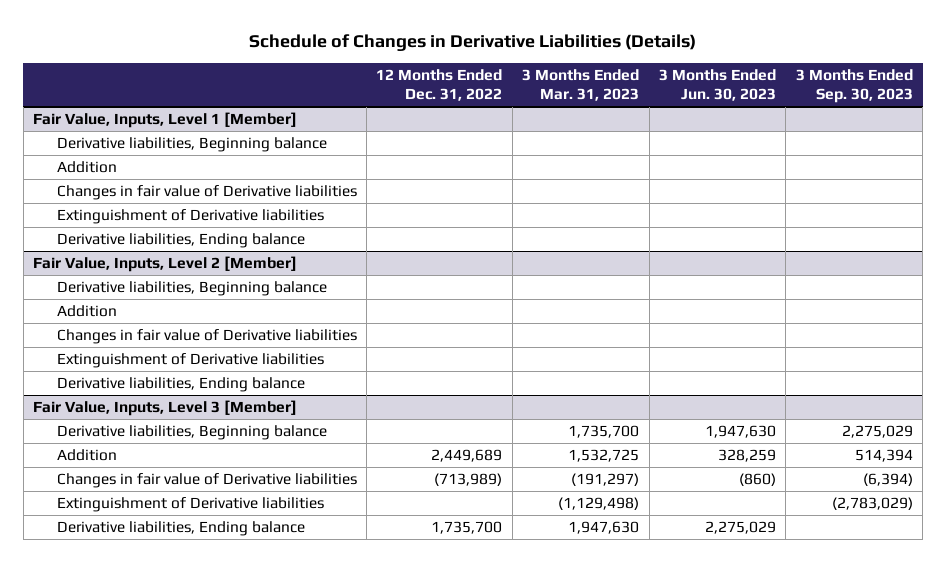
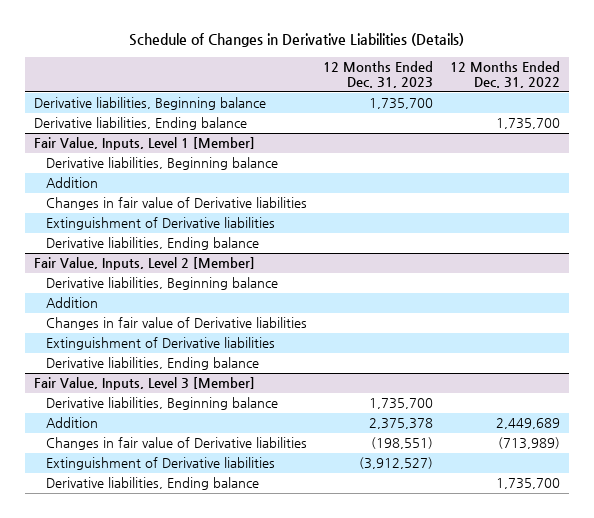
- | 12 Months Ended Dec. 31, 2022 | 3 Months Ended Mar. 31, 2023 | 3 Months Ended Jun. 30, 2023 | 3 Months Ended Sep. 30, 2023
+ | 12 Months Ended Dec. 31, 2023 | 12 Months Ended Dec. 31, 2022
+ Derivative liabilities, Beginning balance | 1,735,700 |
+ Derivative liabilities, Ending balance | | 1,735,700

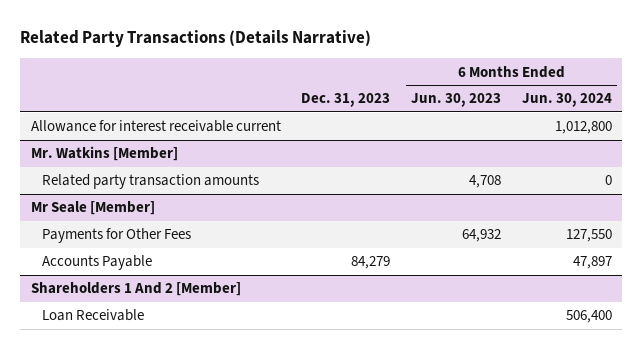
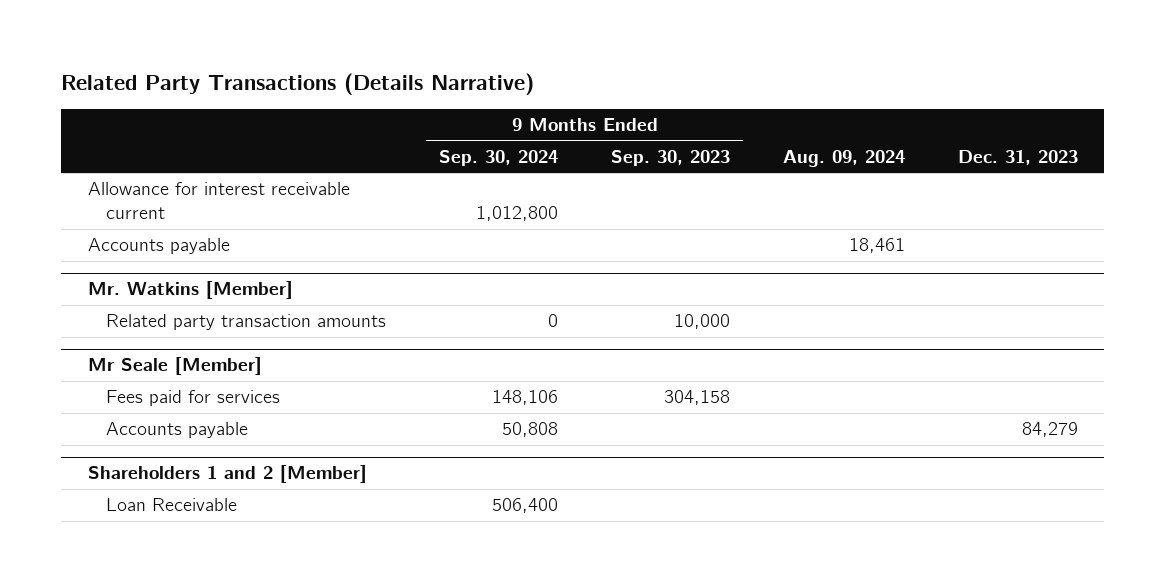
- | Dec. 31, 2023 | 6 Months Ended Jun. 30, 2023 | 6 Months Ended Jun. 30, 2024
+ | 9 Months Ended Sep. 30, 2024 | 9 Months Ended Sep. 30, 2023 | Aug. 09, 2024 | Dec. 31, 2023
+ Accounts payable | | | 18,461 |
@ Mr Seale [Member]
- Payments for Other Fees | | 64,932 | 127,550
- Accounts Payable | 84,279 | | 47,897
- Shareholders 1 And 2 [Member]
@ Mr Seale [Member]
+ Fees paid for services | 148,106 | 304,158 | |
+ Accounts payable | 50,808 | | | 84,279
+ Shareholders 1 and 2 [Member]

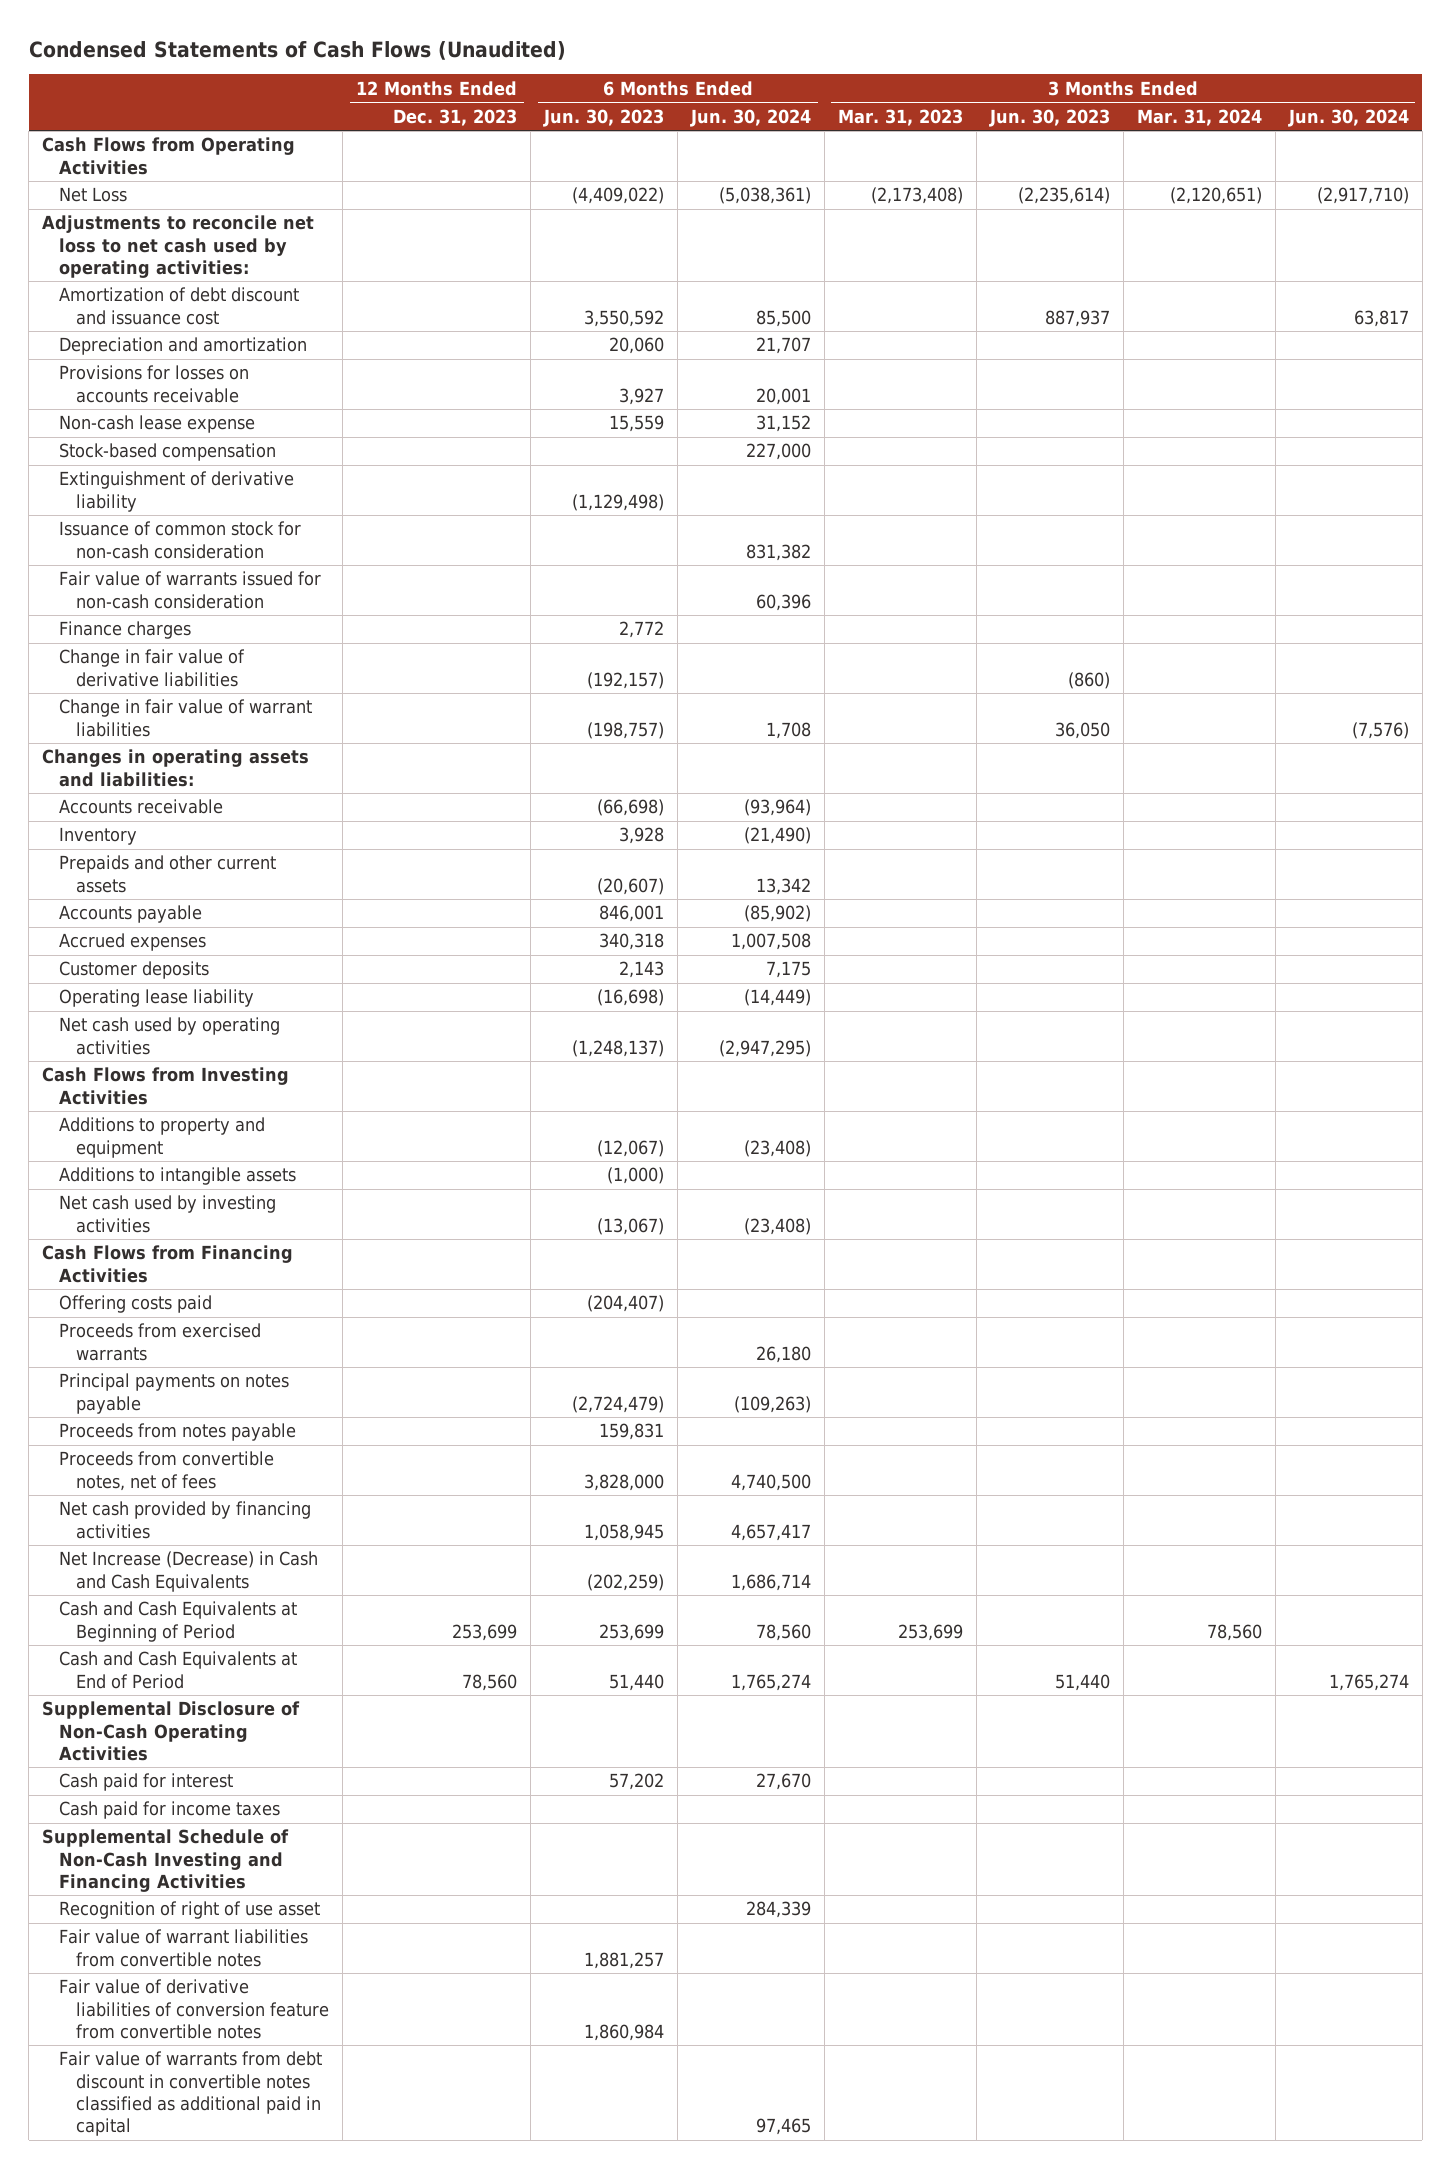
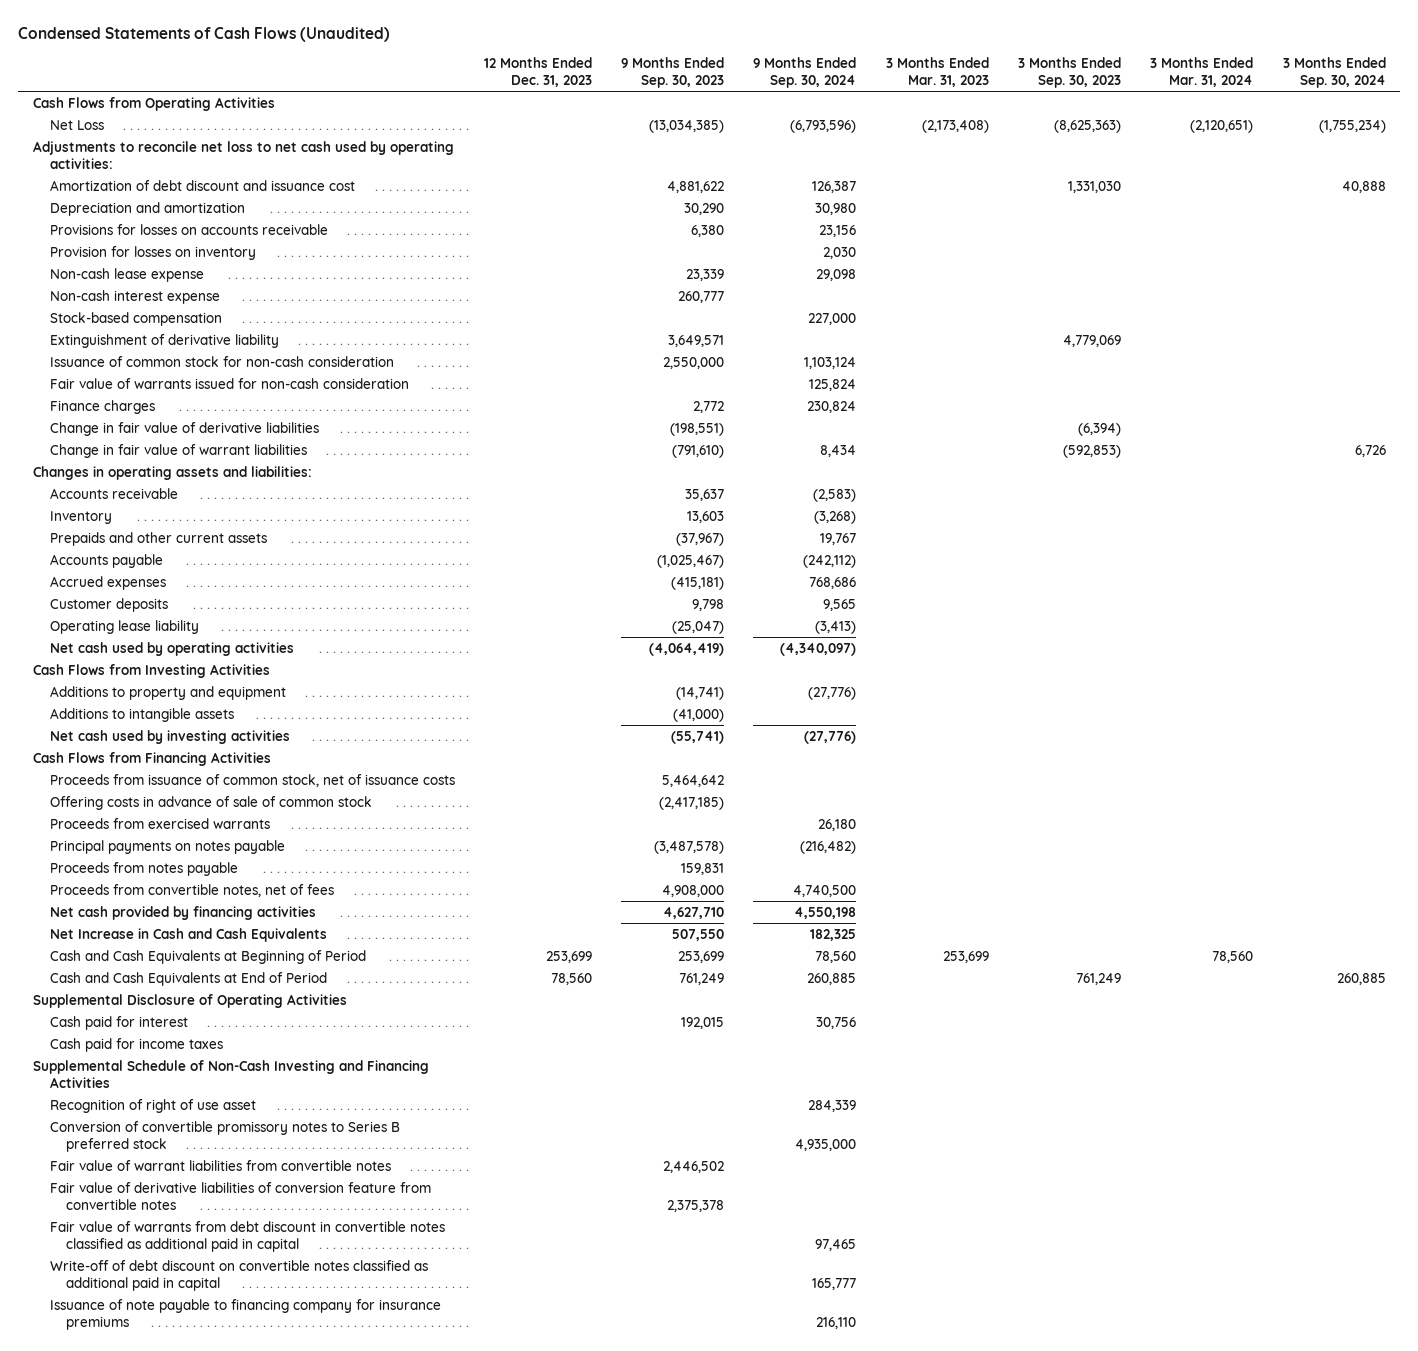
- | 12 Months Ended Dec. 31, 2023 | 6 Months Ended Jun. 30, 2023 | 6 Months Ended Jun. 30, 2024 | 3 Months Ended Mar. 31, 2023 | 3 Months Ended Jun. 30, 2023 | 3 Months Ended Mar. 31, 2024 | 3 Months Ended Jun. 30, 2024
+ | 12 Months Ended Dec. 31, 2023 | 9 Months Ended Sep. 30, 2023 | 9 Months Ended Sep. 30, 2024 | 3 Months Ended Mar. 31, 2023 | 3 Months Ended Sep. 30, 2023 | 3 Months Ended Mar. 31, 2024 | 3 Months Ended Sep. 30, 2024
+ Provision for losses on inventory | | | 2,030 | | | |
+ Non-cash interest expense | | 260,777 | | | | |
- Offering costs paid | | (204,407) | | | | |
+ Proceeds from issuance of common stock, net of issuance costs | | 5,464,642 | | | | |
+ Offering costs in advance of sale of common stock | | (2,417,185) | | | | |
- Net Increase (Decrease) in Cash and Cash Equivalents | | (202,259) | 1,686,714 | | | |
+ Net Increase in Cash and Cash Equivalents | | 507,550 | 182,325 | | | |
- Supplemental Disclosure of Non-Cash Operating Activities
+ Supplemental Disclosure of Operating Activities
+ Conversion of convertible promissory notes to Series B preferred stock | | | 4,935,000 | | | |
+ Write-off of debt discount on convertible notes classified as additional paid in capital | | | 165,777 | | | |
+ Issuance of note payable to financing company for insurance premiums | | | 216,110 | | | |

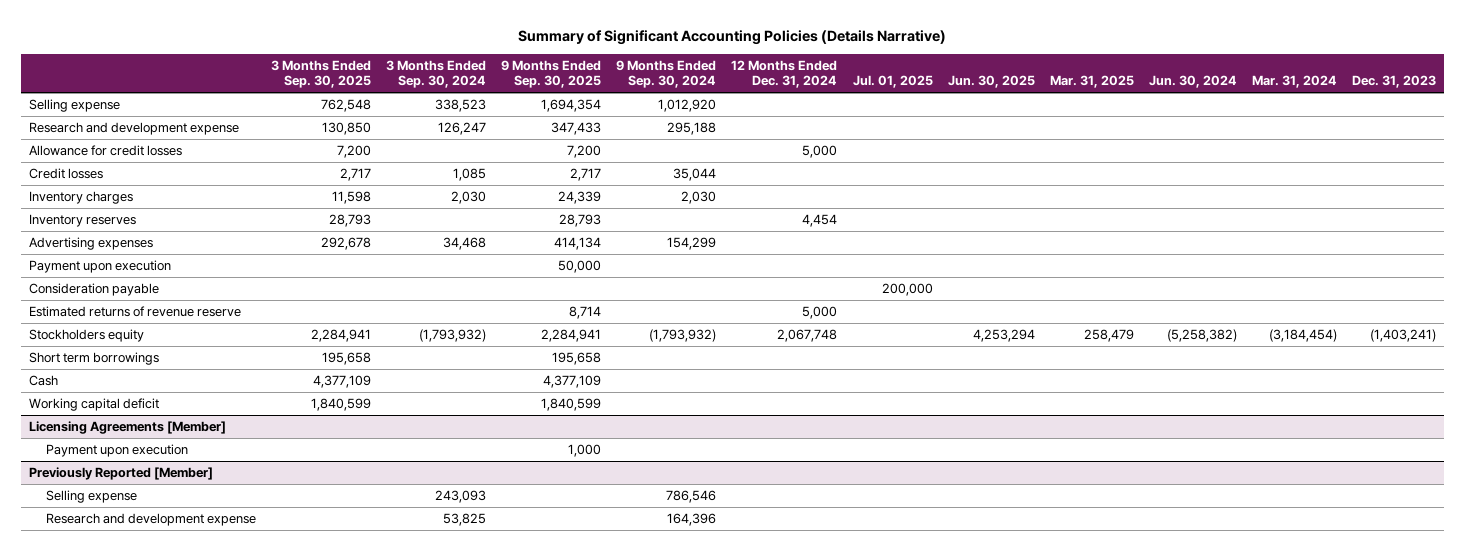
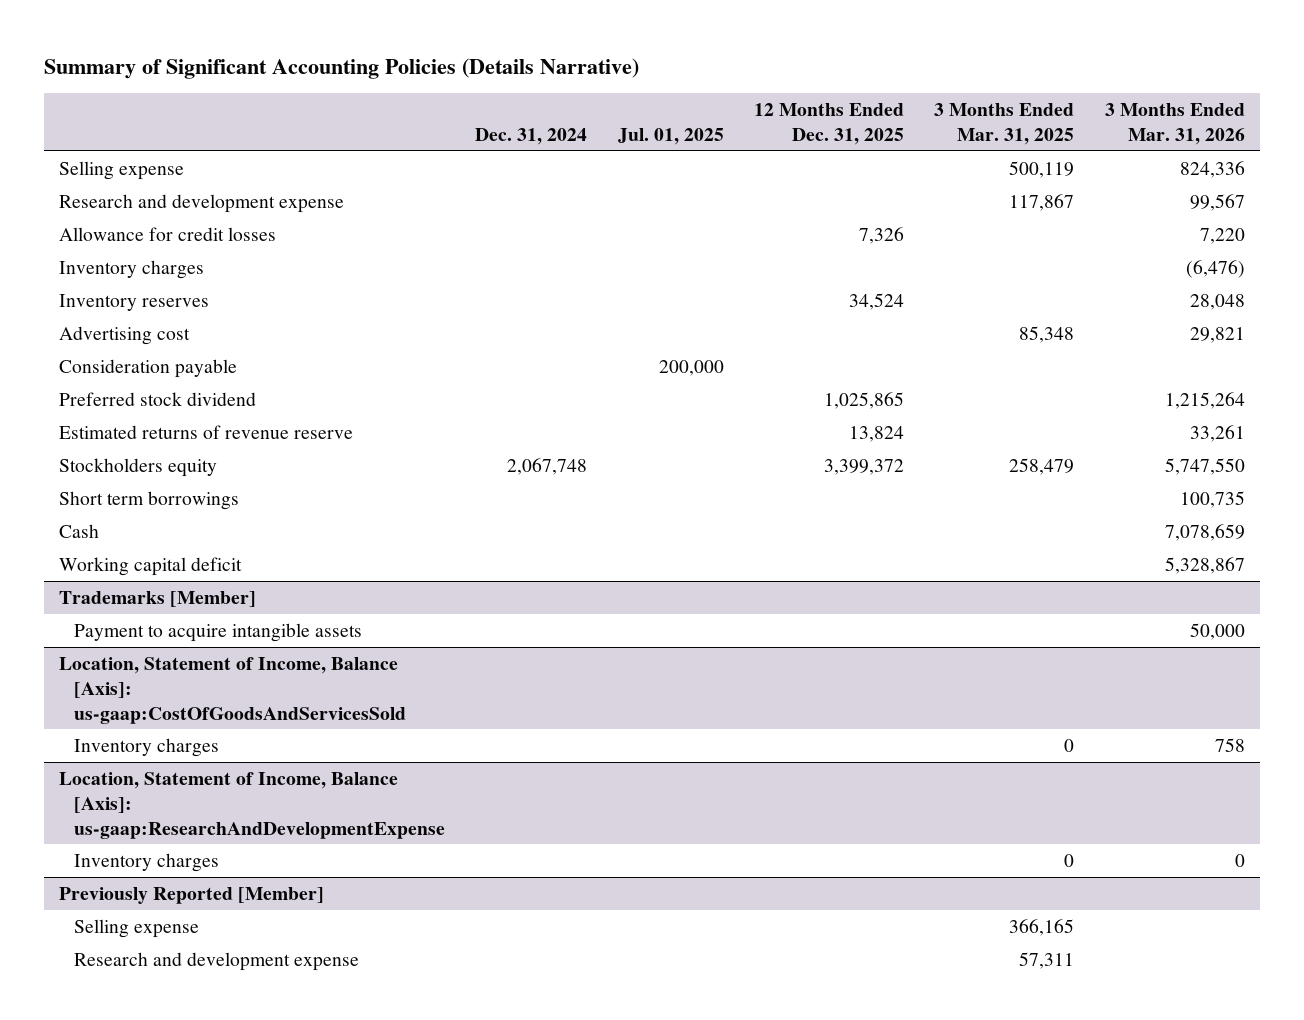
- | 3 Months Ended Sep. 30, 2025 | 3 Months Ended Sep. 30, 2024 | 9 Months Ended Sep. 30, 2025 | 9 Months Ended Sep. 30, 2024 | 12 Months Ended Dec. 31, 2024 | Jul. 01, 2025 | Jun. 30, 2025 | Mar. 31, 2025 | Jun. 30, 2024 | Mar. 31, 2024 | Dec. 31, 2023
+ | Dec. 31, 2024 | Jul. 01, 2025 | 12 Months Ended Dec. 31, 2025 | 3 Months Ended Mar. 31, 2025 | 3 Months Ended Mar. 31, 2026
- Credit losses | 2,717 | 1,085 | 2,717 | 35,044 | | | | | | |
- Advertising expenses | 292,678 | 34,468 | 414,134 | 154,299 | | | | | | |
- Payment upon execution | | | 50,000 | | | | | | | |
+ Advertising cost | | | | 85,348 | 29,821
+ Preferred stock dividend | | | 1,025,865 | | 1,215,264
- Licensing Agreements [Member]
- Payment upon execution | | | 1,000 | | | | | | | |
+ Trademarks [Member]
+ Payment to acquire intangible assets | | | | | 50,000
+ Location, Statement of Income, Balance [Axis]: us-gaap:CostOfGoodsAndServicesSold
+ Inventory charges | | | | 0 | 758
+ Location, Statement of Income, Balance [Axis]: us-gaap:ResearchAndDevelopmentExpense
+ Inventory charges | | | | 0 | 0

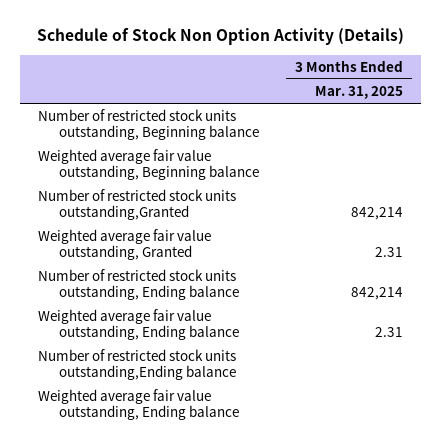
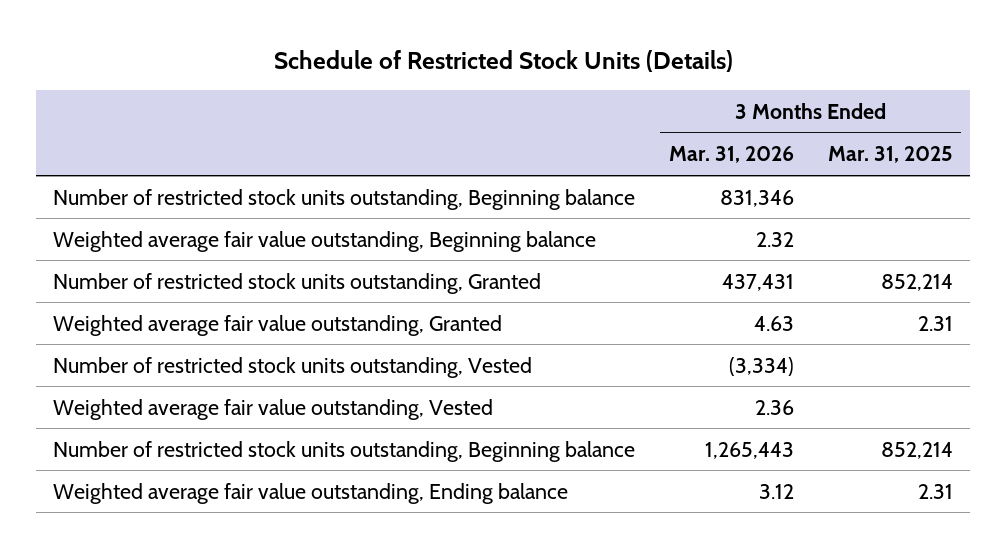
- Schedule of Stock Non Option Activity (Details)
+ Schedule of Restricted Stock Units (Details)
- | 3 Months Ended Mar. 31, 2025
+ | 3 Months Ended Mar. 31, 2026 | 3 Months Ended Mar. 31, 2025
- Number of restricted stock units outstanding,Granted | 842,214
+ Number of restricted stock units outstanding, Granted | 437,431 | 852,214
- Number of restricted stock units outstanding, Ending balance | 842,214
+ Number of restricted stock units outstanding, Vested | (3,334) |
+ Weighted average fair value outstanding, Vested | 2.36 |
+ Number of restricted stock units outstanding, Beginning balance | 1,265,443 | 852,214
- Number of restricted stock units outstanding,Ending balance
- Weighted average fair value outstanding, Ending balance

